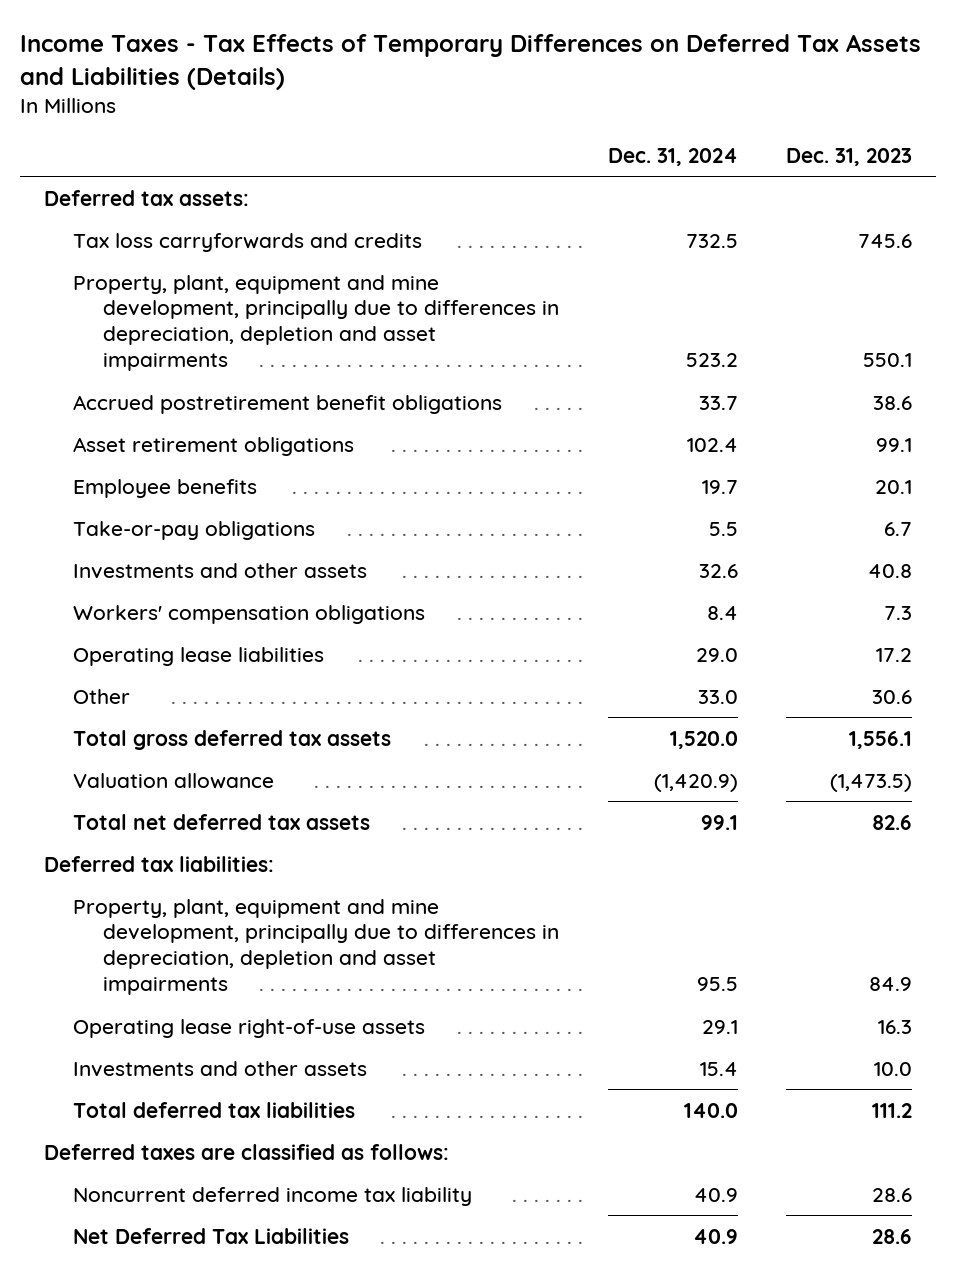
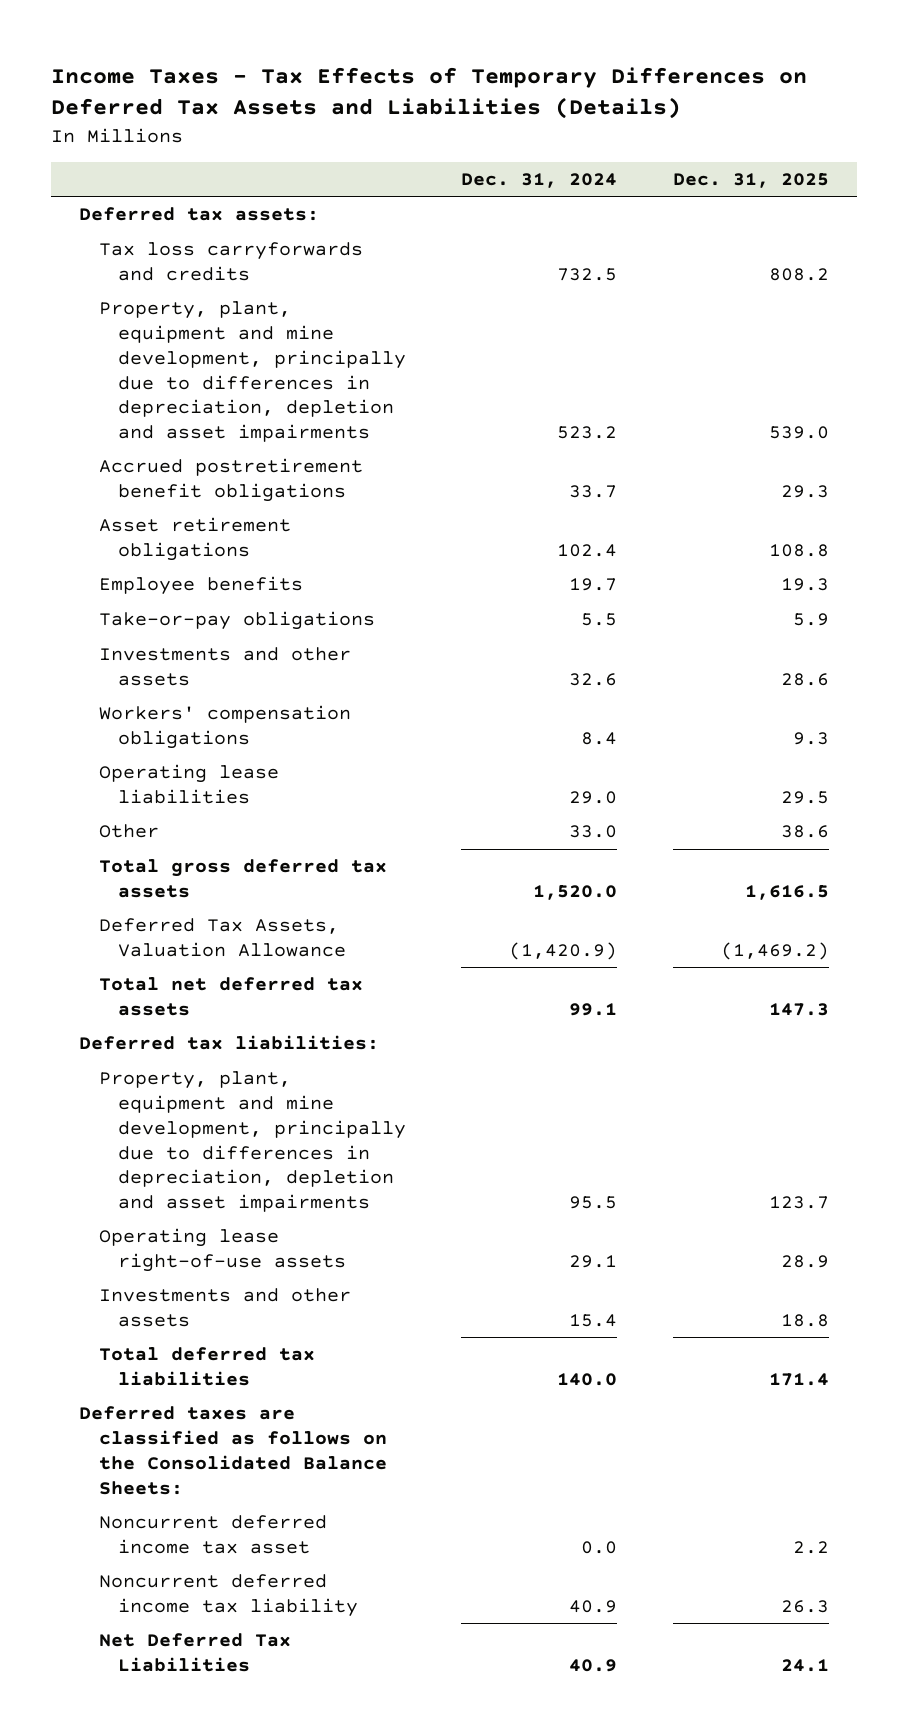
- | Dec. 31, 2024 | Dec. 31, 2023
+ | Dec. 31, 2024 | Dec. 31, 2025
- Valuation allowance | (1,420.9) | (1,473.5)
+ Deferred Tax Assets, Valuation Allowance | (1,420.9) | (1,469.2)
- Deferred taxes are classified as follows:
+ Deferred taxes are classified as follows on the Consolidated Balance Sheets:
+ Noncurrent deferred income tax asset | 0.0 | 2.2

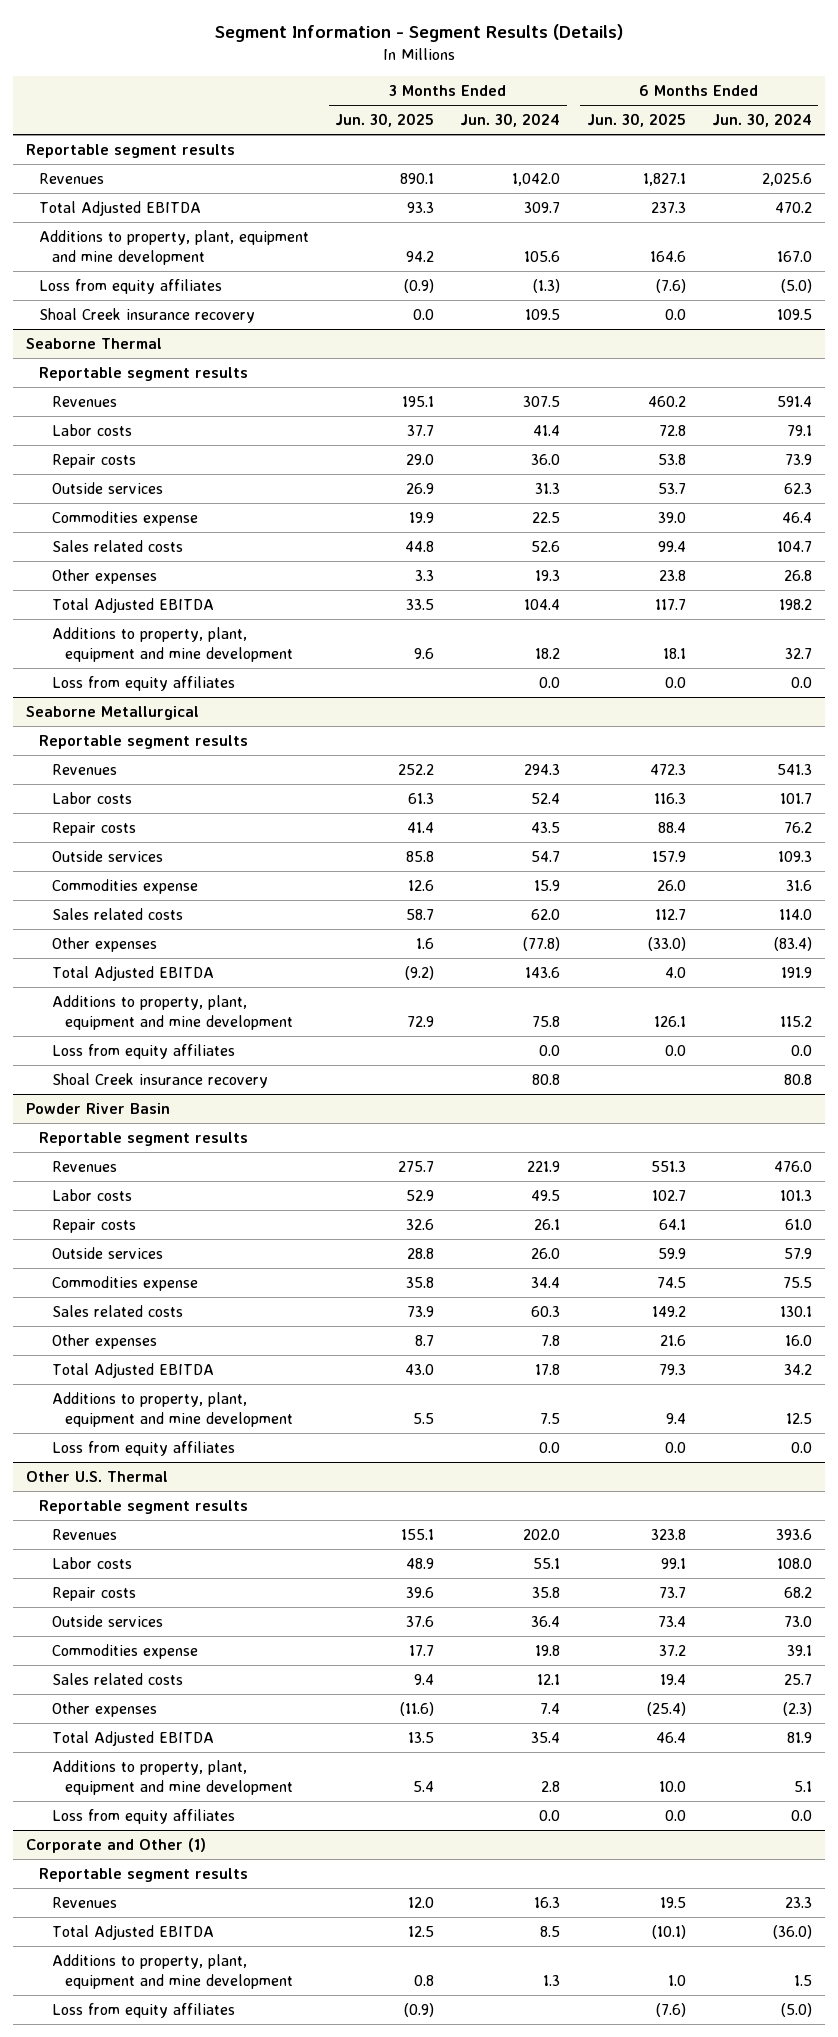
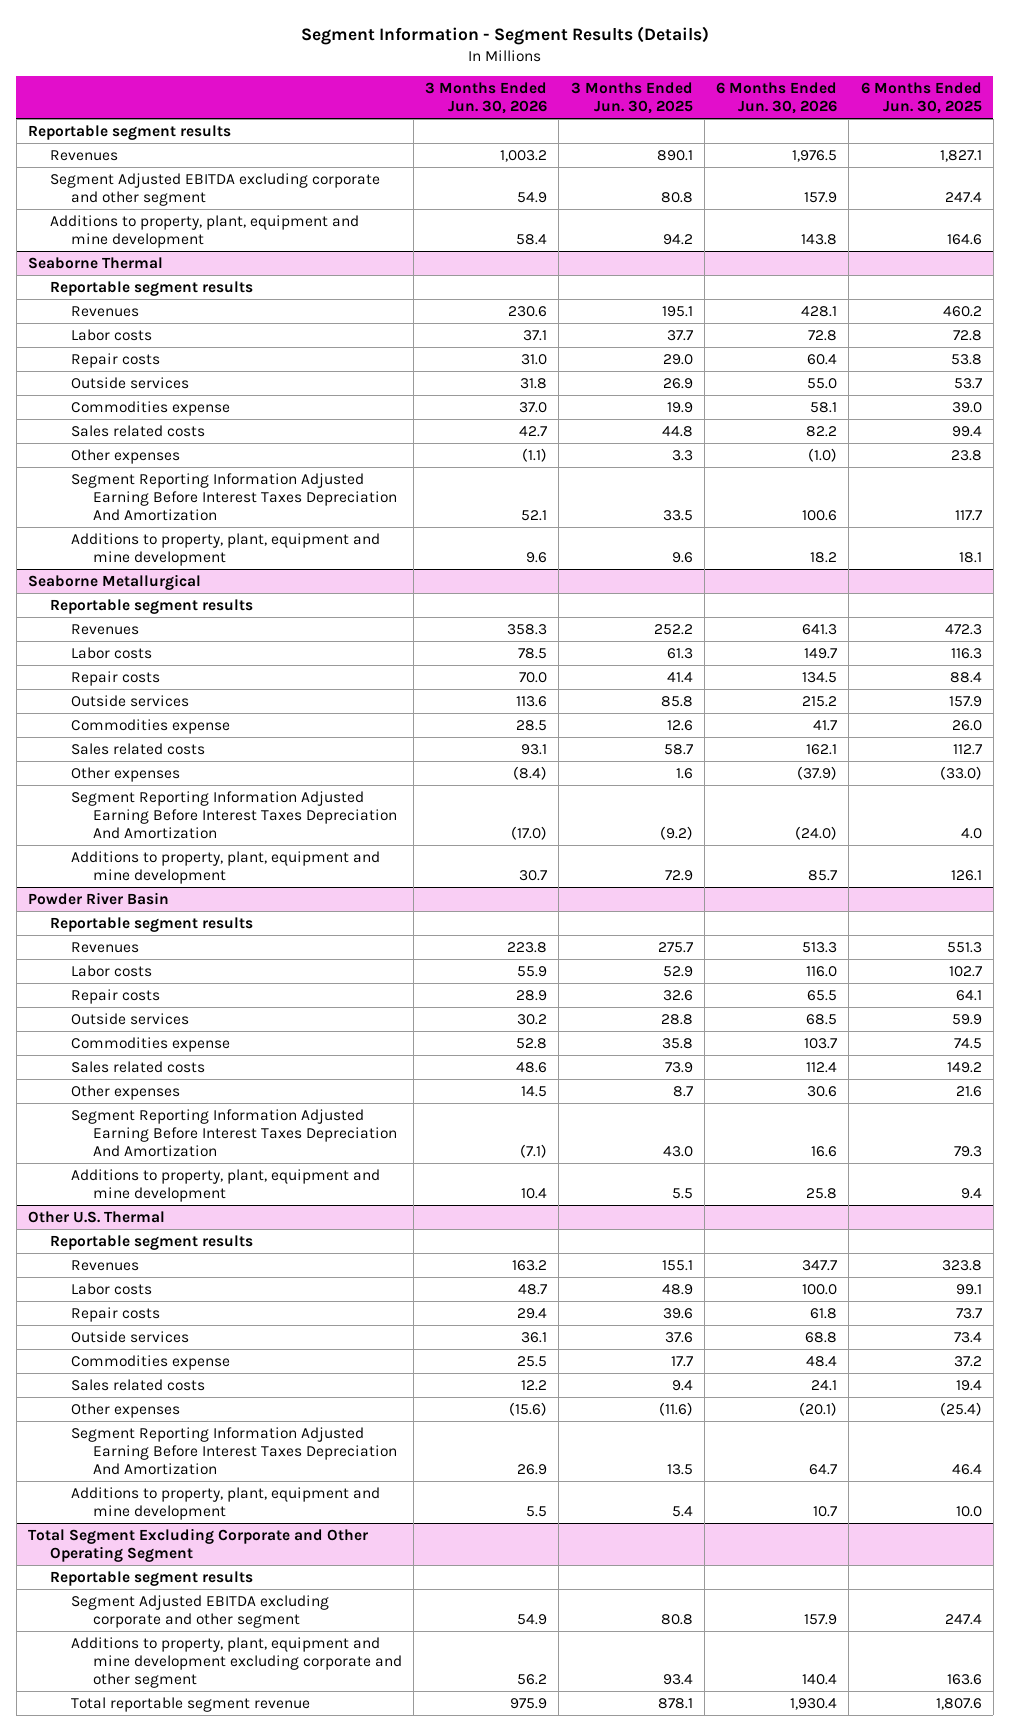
- | 3 Months Ended Jun. 30, 2025 | 3 Months Ended Jun. 30, 2024 | 6 Months Ended Jun. 30, 2025 | 6 Months Ended Jun. 30, 2024
+ | 3 Months Ended Jun. 30, 2026 | 3 Months Ended Jun. 30, 2025 | 6 Months Ended Jun. 30, 2026 | 6 Months Ended Jun. 30, 2025
- Total Adjusted EBITDA | 93.3 | 309.7 | 237.3 | 470.2
+ Segment Adjusted EBITDA excluding corporate and other segment | 54.9 | 80.8 | 157.9 | 247.4
- Loss from equity affiliates | (0.9) | (1.3) | (7.6) | (5.0)
- Shoal Creek insurance recovery | 0.0 | 109.5 | 0.0 | 109.5
@ Seaborne Thermal
- Total Adjusted EBITDA | 33.5 | 104.4 | 117.7 | 198.2
+ Segment Reporting Information Adjusted Earning Before Interest Taxes Depreciation And Amortization | 52.1 | 33.5 | 100.6 | 117.7
- Loss from equity affiliates | | 0.0 | 0.0 | 0.0
@ Seaborne Metallurgical
- Total Adjusted EBITDA | (9.2) | 143.6 | 4.0 | 191.9
+ Segment Reporting Information Adjusted Earning Before Interest Taxes Depreciation And Amortization | (17.0) | (9.2) | (24.0) | 4.0
- Loss from equity affiliates | | 0.0 | 0.0 | 0.0
- Shoal Creek insurance recovery | | 80.8 | | 80.8
@ Powder River Basin
- Total Adjusted EBITDA | 43.0 | 17.8 | 79.3 | 34.2
+ Segment Reporting Information Adjusted Earning Before Interest Taxes Depreciation And Amortization | (7.1) | 43.0 | 16.6 | 79.3
- Loss from equity affiliates | | 0.0 | 0.0 | 0.0
@ Other U.S. Thermal
- Total Adjusted EBITDA | 13.5 | 35.4 | 46.4 | 81.9
+ Segment Reporting Information Adjusted Earning Before Interest Taxes Depreciation And Amortization | 26.9 | 13.5 | 64.7 | 46.4
- Loss from equity affiliates | | 0.0 | 0.0 | 0.0
- Corporate and Other (1)
+ Total Segment Excluding Corporate and Other Operating Segment
- Revenues | 12.0 | 16.3 | 19.5 | 23.3
- Total Adjusted EBITDA | 12.5 | 8.5 | (10.1) | (36.0)
- Additions to property, plant, equipment and mine development | 0.8 | 1.3 | 1.0 | 1.5
- Loss from equity affiliates | (0.9) | | (7.6) | (5.0)
+ Segment Adjusted EBITDA excluding corporate and other segment | 54.9 | 80.8 | 157.9 | 247.4
+ Additions to property, plant, equipment and mine development excluding corporate and other segment | 56.2 | 93.4 | 140.4 | 163.6
+ Total reportable segment revenue | 975.9 | 878.1 | 1,930.4 | 1,807.6

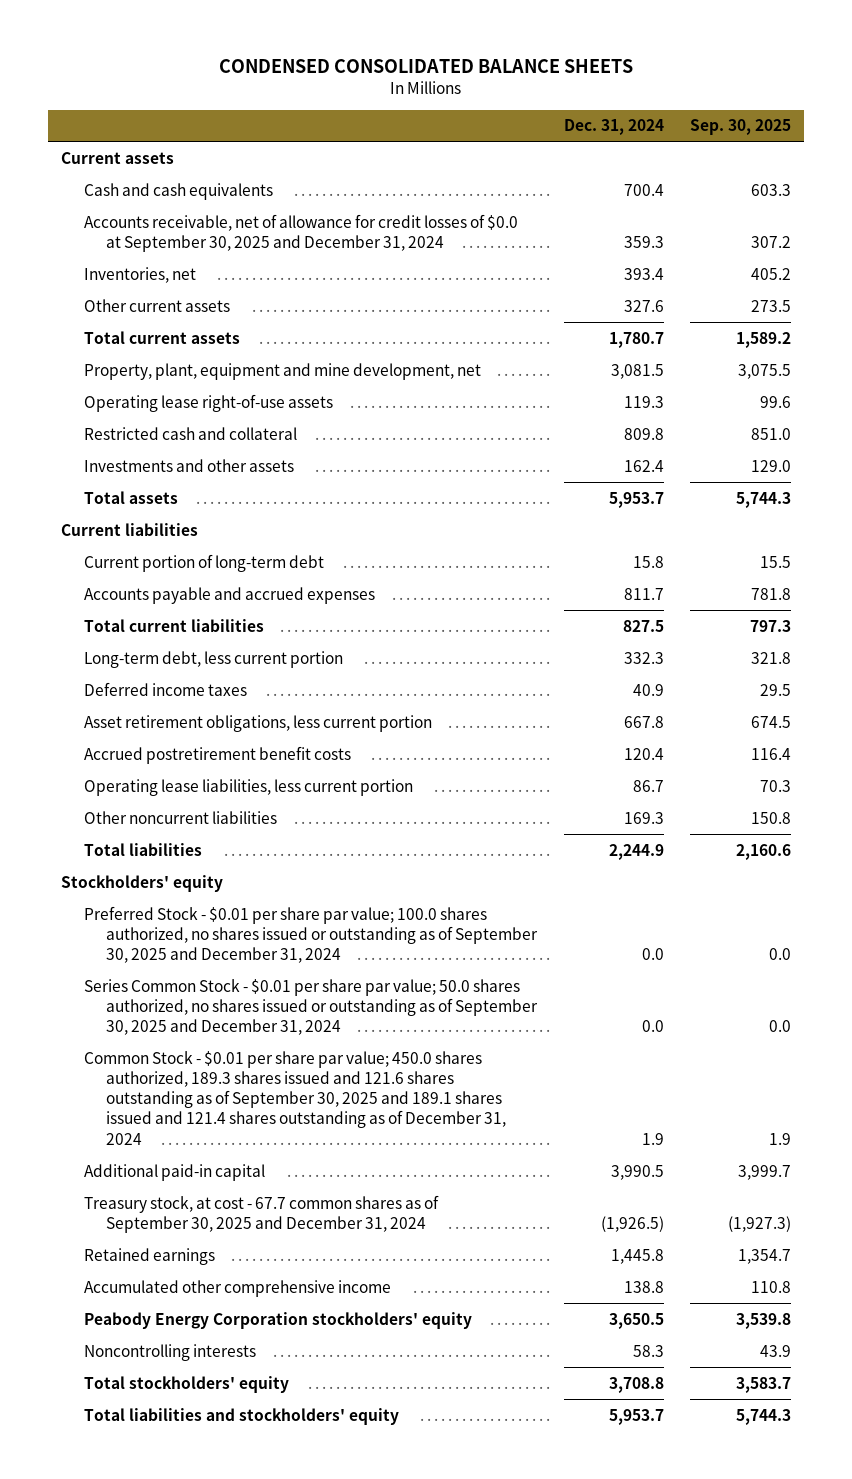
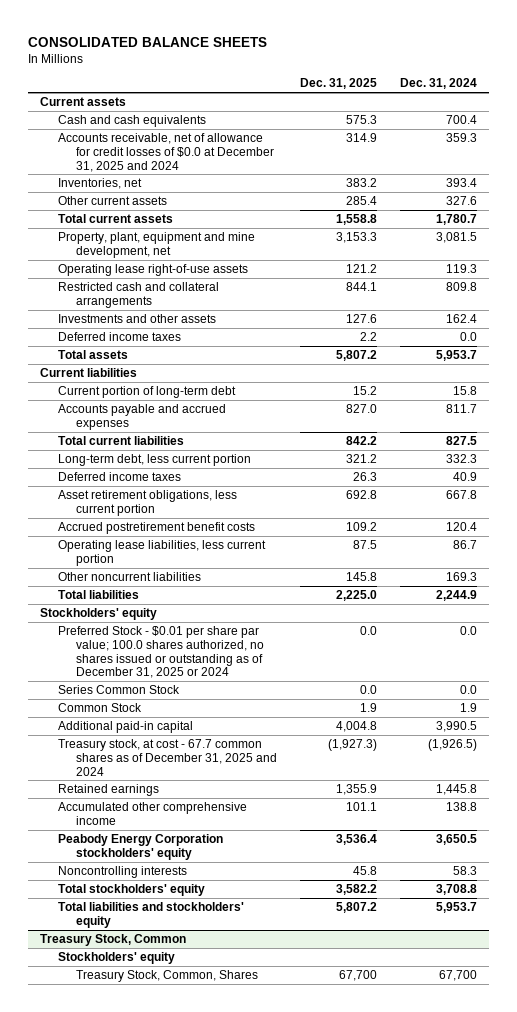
- CONDENSED CONSOLIDATED BALANCE SHEETS
+ CONSOLIDATED BALANCE SHEETS
- | Dec. 31, 2024 | Sep. 30, 2025
+ | Dec. 31, 2025 | Dec. 31, 2024
- Accounts receivable, net of allowance for credit losses of $0.0 at September 30, 2025 and December 31, 2024 | 359.3 | 307.2
+ Accounts receivable, net of allowance for credit losses of $0.0 at December 31, 2025 and 2024 | 314.9 | 359.3
- Restricted cash and collateral | 809.8 | 851.0
+ Restricted cash and collateral arrangements | 844.1 | 809.8
+ Deferred income taxes | 2.2 | 0.0
- Preferred Stock - $0.01 per share par value; 100.0 shares authorized, no shares issued or outstanding as of September 30, 2025 and December 31, 2024 | 0.0 | 0.0
- Series Common Stock - $0.01 per share par value; 50.0 shares authorized, no shares issued or outstanding as of September 30, 2025 and December 31, 2024 | 0.0 | 0.0
- Common Stock - $0.01 per share par value; 450.0 shares authorized, 189.3 shares issued and 121.6 shares outstanding as of September 30, 2025 and 189.1 shares issued and 121.4 shares outstanding as of December 31, 2024 | 1.9 | 1.9
+ Preferred Stock - $0.01 per share par value; 100.0 shares authorized, no shares issued or outstanding as of December 31, 2025 or 2024 | 0.0 | 0.0
+ Series Common Stock | 0.0 | 0.0
+ Common Stock | 1.9 | 1.9
- Treasury stock, at cost - 67.7 common shares as of September 30, 2025 and December 31, 2024 | (1,926.5) | (1,927.3)
+ Treasury stock, at cost - 67.7 common shares as of December 31, 2025 and 2024 | (1,927.3) | (1,926.5)
+ Treasury Stock, Common
+ Stockholders' equity
+ Treasury Stock, Common, Shares | 67,700 | 67,700

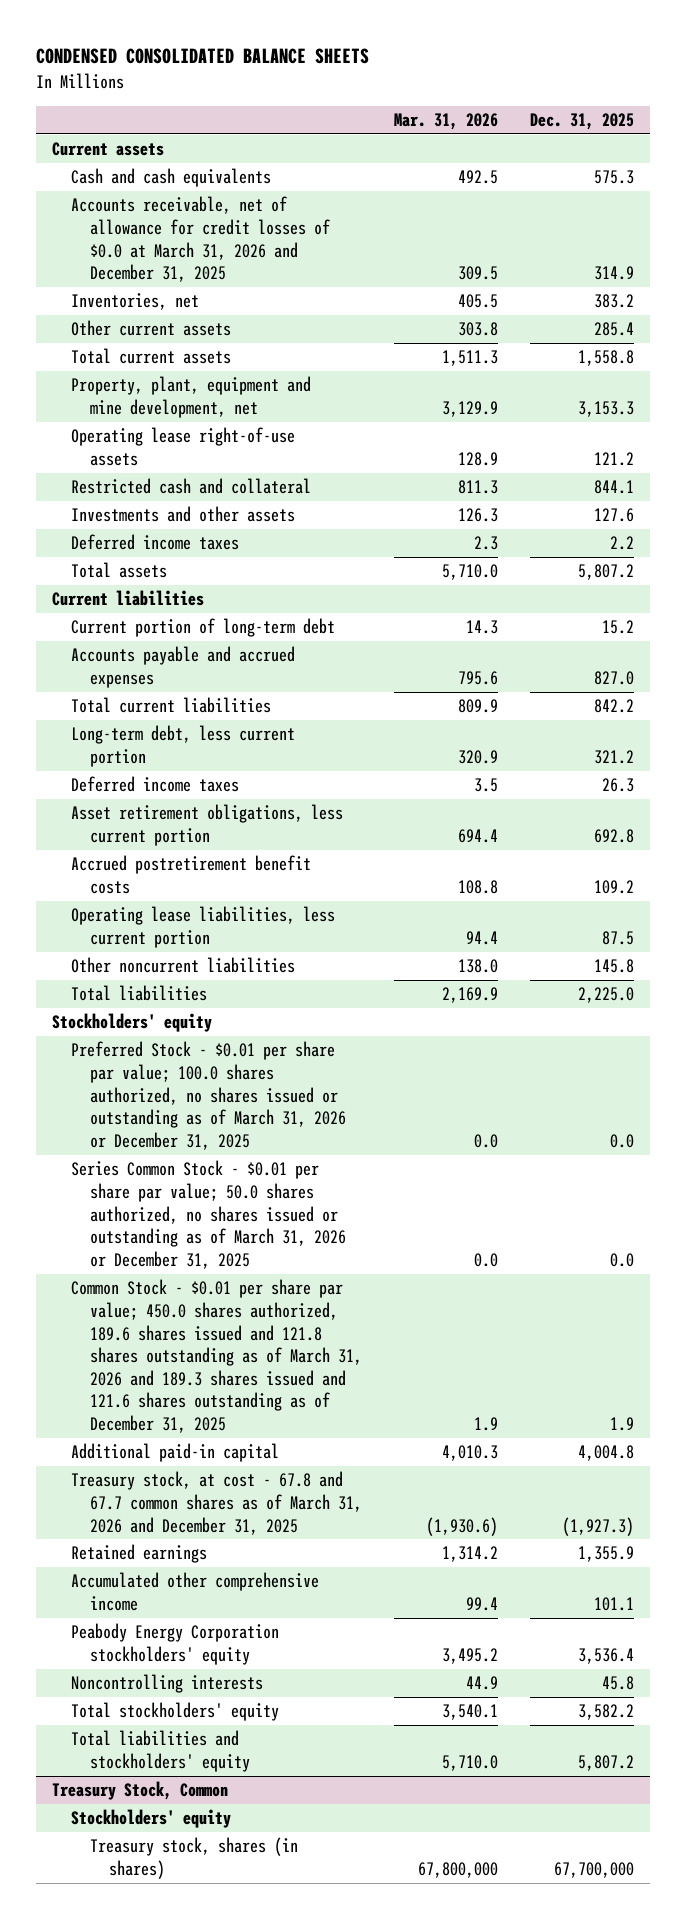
- CONSOLIDATED BALANCE SHEETS
+ CONDENSED CONSOLIDATED BALANCE SHEETS
- | Dec. 31, 2025 | Dec. 31, 2024
+ | Mar. 31, 2026 | Dec. 31, 2025
- Accounts receivable, net of allowance for credit losses of $0.0 at December 31, 2025 and 2024 | 314.9 | 359.3
+ Accounts receivable, net of allowance for credit losses of $0.0 at March 31, 2026 and December 31, 2025 | 309.5 | 314.9
- Restricted cash and collateral arrangements | 844.1 | 809.8
+ Restricted cash and collateral | 811.3 | 844.1
- Preferred Stock - $0.01 per share par value; 100.0 shares authorized, no shares issued or outstanding as of December 31, 2025 or 2024 | 0.0 | 0.0
- Series Common Stock | 0.0 | 0.0
- Common Stock | 1.9 | 1.9
+ Preferred Stock - $0.01 per share par value; 100.0 shares authorized, no shares issued or outstanding as of March 31, 2026 or December 31, 2025 | 0.0 | 0.0
+ Series Common Stock - $0.01 per share par value; 50.0 shares authorized, no shares issued or outstanding as of March 31, 2026 or December 31, 2025 | 0.0 | 0.0
+ Common Stock - $0.01 per share par value; 450.0 shares authorized, 189.6 shares issued and 121.8 shares outstanding as of March 31, 2026 and 189.3 shares issued and 121.6 shares outstanding as of December 31, 2025 | 1.9 | 1.9
- Treasury stock, at cost - 67.7 common shares as of December 31, 2025 and 2024 | (1,927.3) | (1,926.5)
+ Treasury stock, at cost - 67.8 and 67.7 common shares as of March 31, 2026 and December 31, 2025 | (1,930.6) | (1,927.3)
@ Treasury Stock, Common
- Treasury Stock, Common, Shares | 67,700 | 67,700
+ Treasury stock, shares (in shares) | 67,800,000 | 67,700,000

